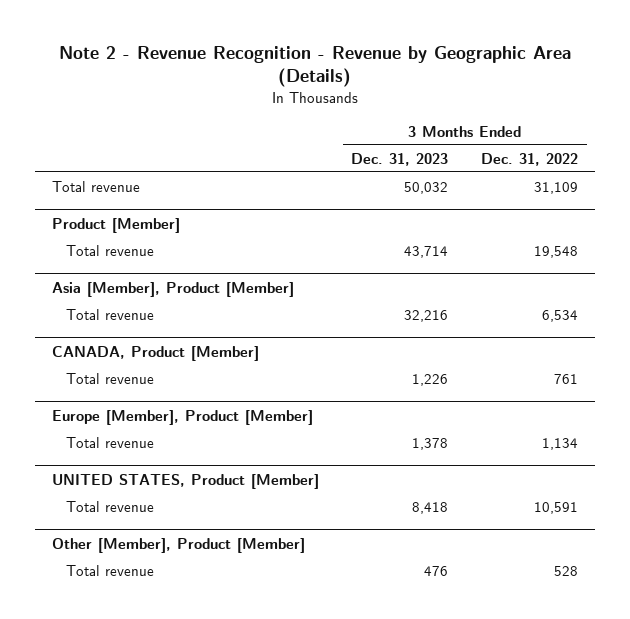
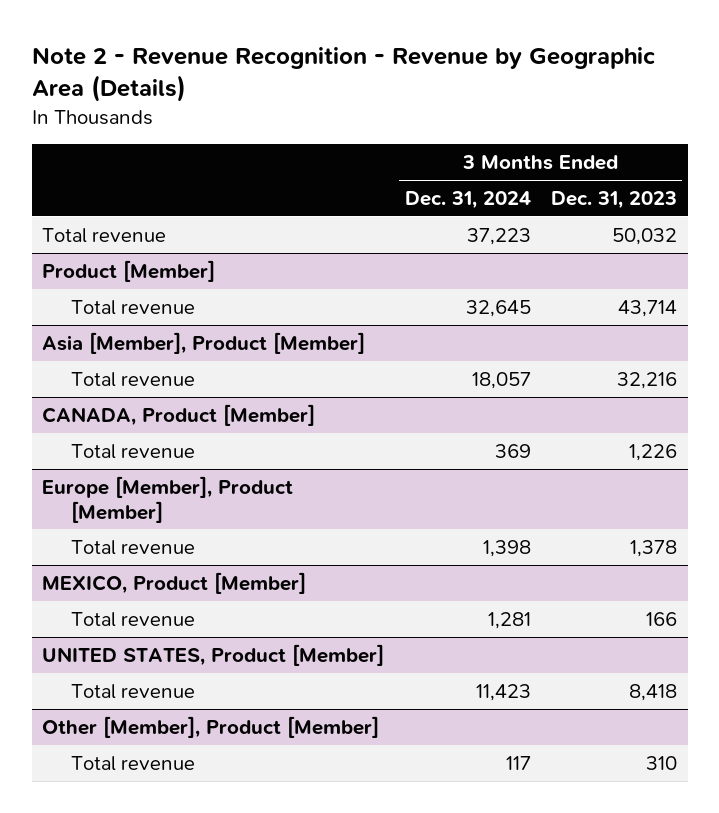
- | 3 Months Ended Dec. 31, 2023 | 3 Months Ended Dec. 31, 2022
+ | 3 Months Ended Dec. 31, 2024 | 3 Months Ended Dec. 31, 2023
+ MEXICO, Product [Member]
+ Total revenue | 1,281 | 166
@ Other [Member], Product [Member]
- Total revenue | 476 | 528
+ Total revenue | 117 | 310

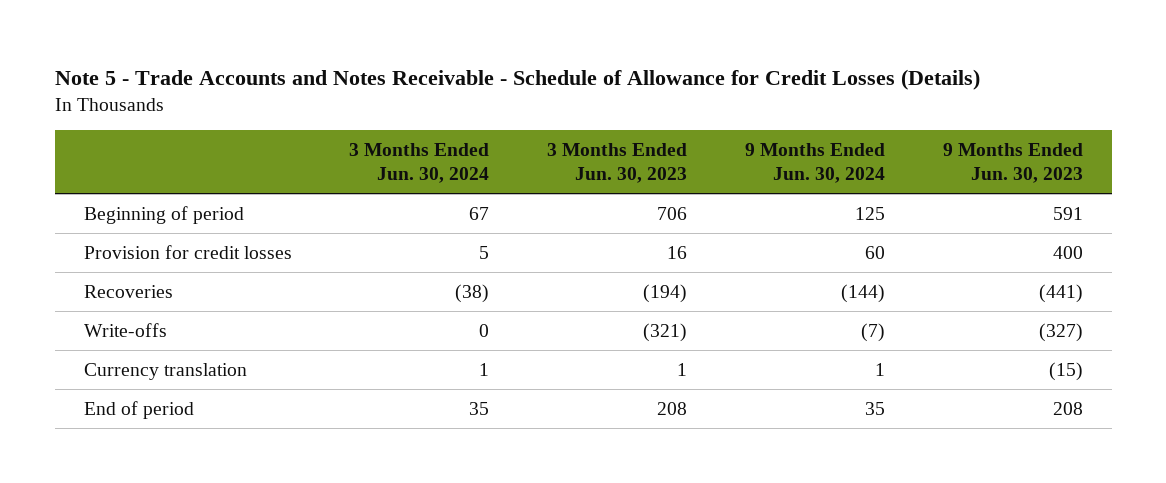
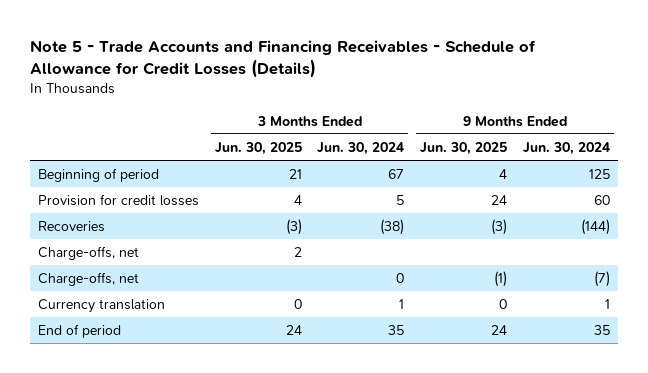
- Note 5 - Trade Accounts and Notes Receivable - Schedule of Allowance for Credit Losses (Details)
+ Note 5 - Trade Accounts and Financing Receivables - Schedule of Allowance for Credit Losses (Details)
- | 3 Months Ended Jun. 30, 2024 | 3 Months Ended Jun. 30, 2023 | 9 Months Ended Jun. 30, 2024 | 9 Months Ended Jun. 30, 2023
+ | 3 Months Ended Jun. 30, 2025 | 3 Months Ended Jun. 30, 2024 | 9 Months Ended Jun. 30, 2025 | 9 Months Ended Jun. 30, 2024
- Write-offs | 0 | (321) | (7) | (327)
+ Charge-offs, net | 2 | | |
+ Charge-offs, net | | 0 | (1) | (7)

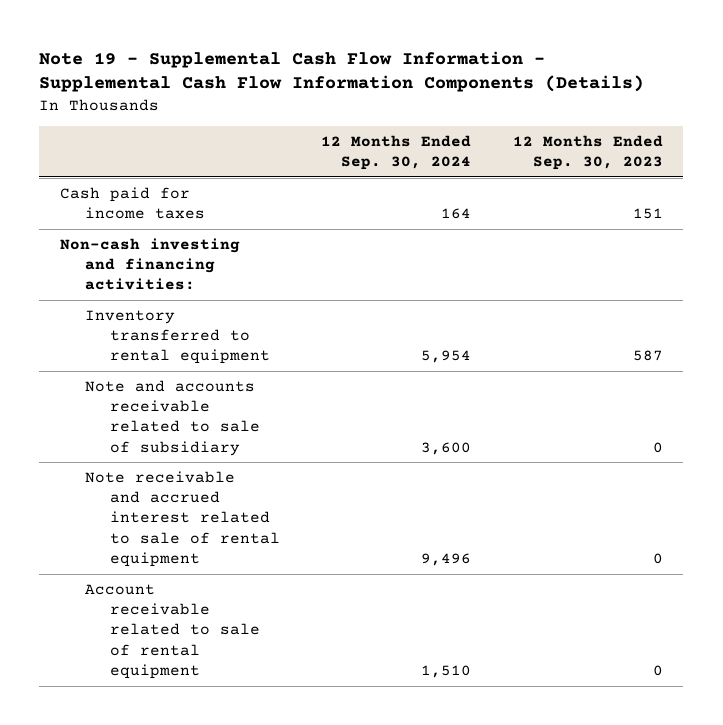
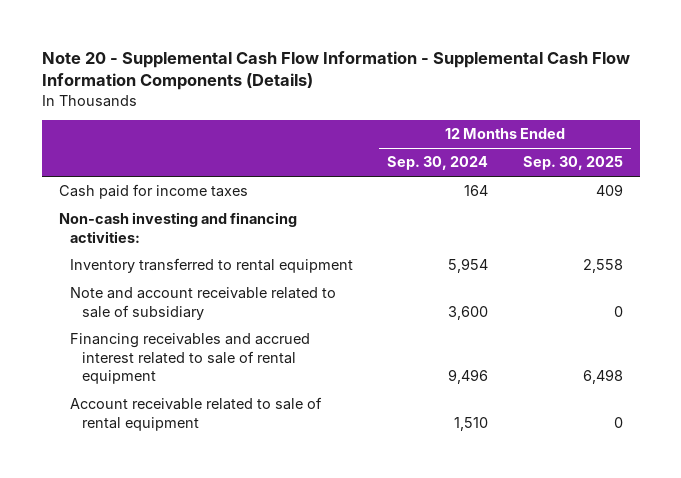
- Note 19 - Supplemental Cash Flow Information - Supplemental Cash Flow Information Components (Details)
+ Note 20 - Supplemental Cash Flow Information - Supplemental Cash Flow Information Components (Details)
- | 12 Months Ended Sep. 30, 2024 | 12 Months Ended Sep. 30, 2023
+ | 12 Months Ended Sep. 30, 2024 | 12 Months Ended Sep. 30, 2025
- Note and accounts receivable related to sale of subsidiary | 3,600 | 0
- Note receivable and accrued interest related to sale of rental equipment | 9,496 | 0
+ Note and account receivable related to sale of subsidiary | 3,600 | 0
+ Financing receivables and accrued interest related to sale of rental equipment | 9,496 | 6,498

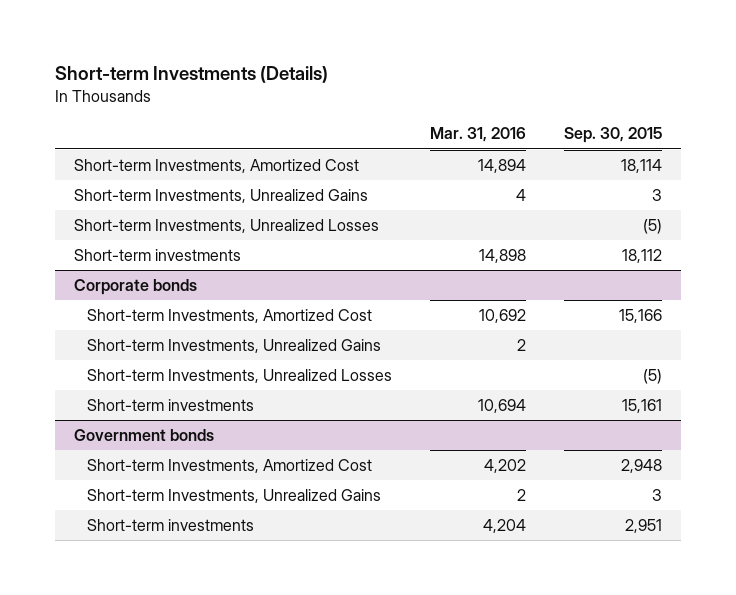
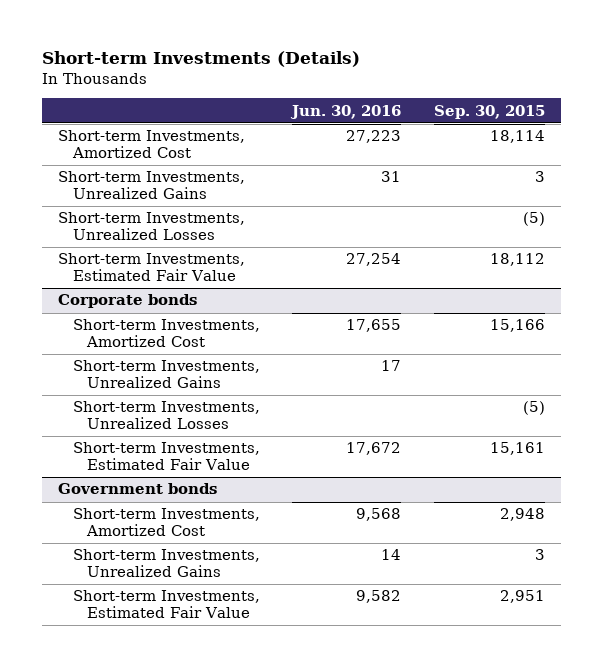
- | Mar. 31, 2016 | Sep. 30, 2015
+ | Jun. 30, 2016 | Sep. 30, 2015
- Short-term investments | 14,898 | 18,112
+ Short-term Investments, Estimated Fair Value | 27,254 | 18,112
@ Corporate bonds
- Short-term investments | 10,694 | 15,161
+ Short-term Investments, Estimated Fair Value | 17,672 | 15,161
@ Government bonds
- Short-term investments | 4,204 | 2,951
+ Short-term Investments, Estimated Fair Value | 9,582 | 2,951

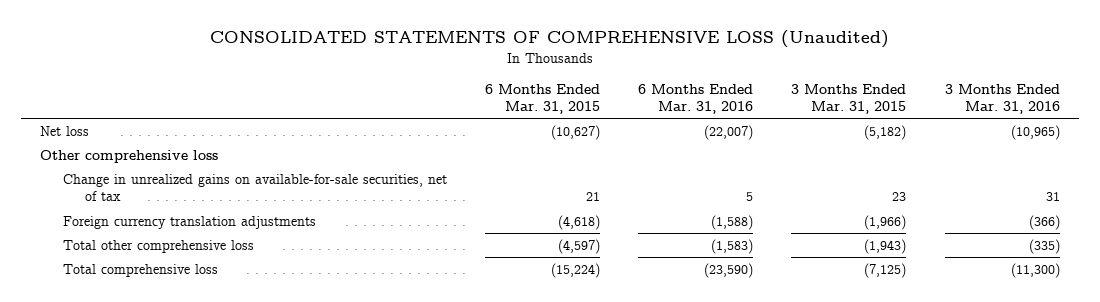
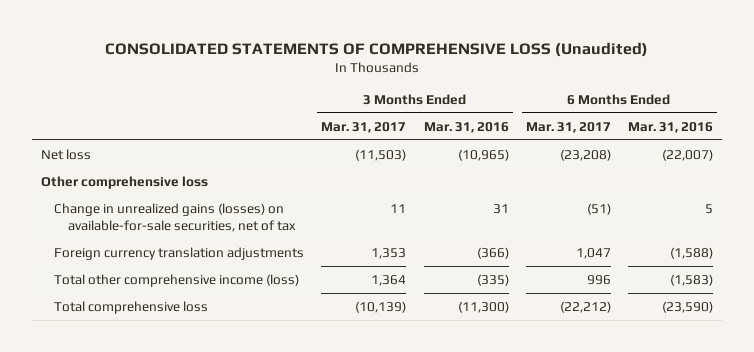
- | 6 Months Ended Mar. 31, 2015 | 6 Months Ended Mar. 31, 2016 | 3 Months Ended Mar. 31, 2015 | 3 Months Ended Mar. 31, 2016
+ | 3 Months Ended Mar. 31, 2017 | 3 Months Ended Mar. 31, 2016 | 6 Months Ended Mar. 31, 2017 | 6 Months Ended Mar. 31, 2016
- Change in unrealized gains on available-for-sale securities, net of tax | 21 | 5 | 23 | 31
+ Change in unrealized gains (losses) on available-for-sale securities, net of tax | 11 | 31 | (51) | 5
- Total other comprehensive loss | (4,597) | (1,583) | (1,943) | (335)
+ Total other comprehensive income (loss) | 1,364 | (335) | 996 | (1,583)

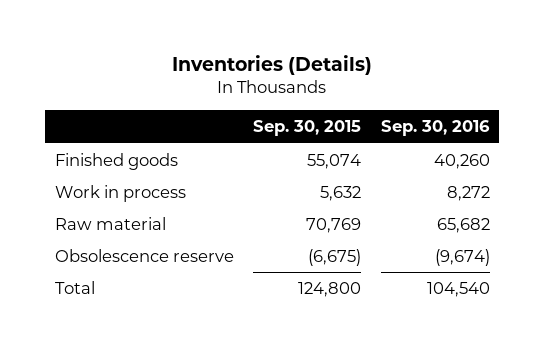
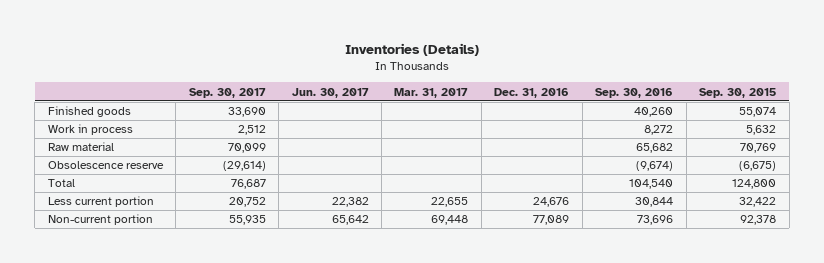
- | Sep. 30, 2015 | Sep. 30, 2016
+ | Sep. 30, 2017 | Jun. 30, 2017 | Mar. 31, 2017 | Dec. 31, 2016 | Sep. 30, 2016 | Sep. 30, 2015
+ Less current portion | 20,752 | 22,382 | 22,655 | 24,676 | 30,844 | 32,422
+ Non-current portion | 55,935 | 65,642 | 69,448 | 77,089 | 73,696 | 92,378

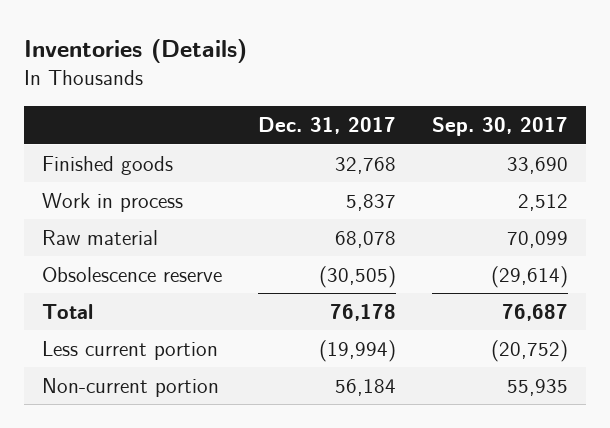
- | Sep. 30, 2017 | Jun. 30, 2017 | Mar. 31, 2017 | Dec. 31, 2016 | Sep. 30, 2016 | Sep. 30, 2015
+ | Dec. 31, 2017 | Sep. 30, 2017
- Less current portion | 20,752 | 22,382 | 22,655 | 24,676 | 30,844 | 32,422
+ Less current portion | (19,994) | (20,752)

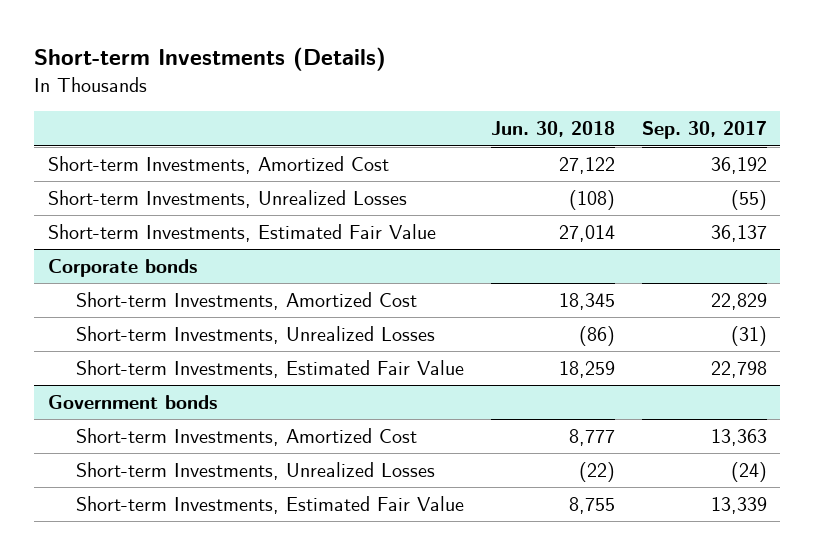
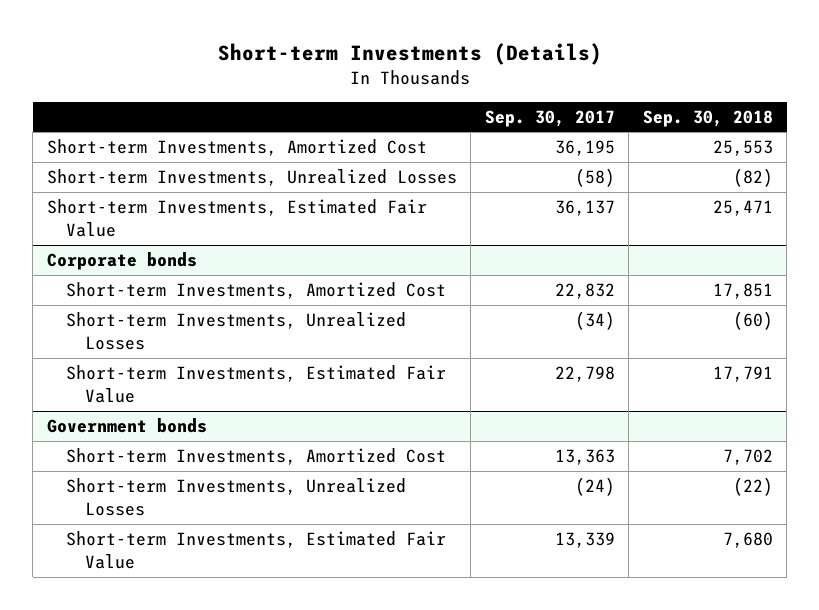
- | Jun. 30, 2018 | Sep. 30, 2017
+ | Sep. 30, 2017 | Sep. 30, 2018
- Short-term Investments, Amortized Cost | 27,122 | 36,192
- Short-term Investments, Unrealized Losses | (108) | (55)
+ Short-term Investments, Amortized Cost | 36,195 | 25,553
+ Short-term Investments, Unrealized Losses | (58) | (82)
@ Corporate bonds
- Short-term Investments, Amortized Cost | 18,345 | 22,829
- Short-term Investments, Unrealized Losses | (86) | (31)
+ Short-term Investments, Amortized Cost | 22,832 | 17,851
+ Short-term Investments, Unrealized Losses | (34) | (60)

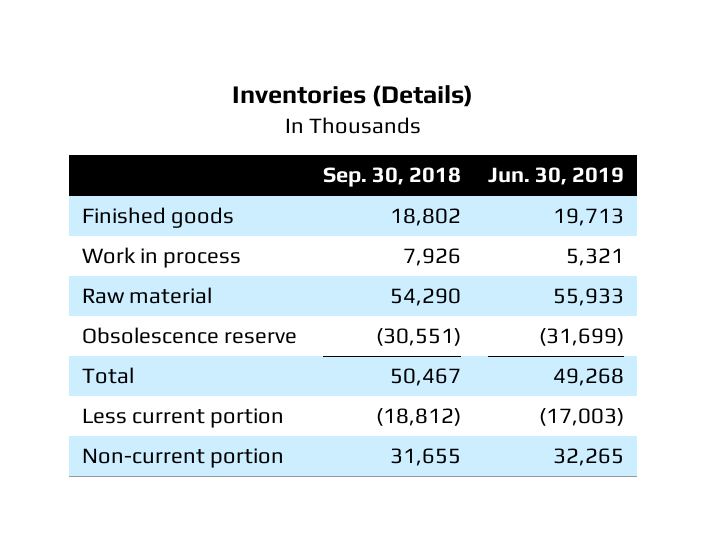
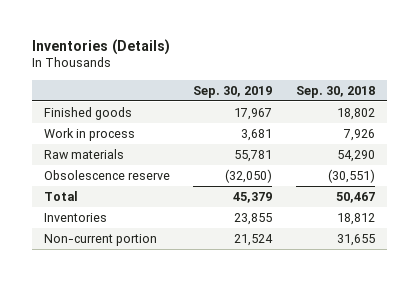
- | Sep. 30, 2018 | Jun. 30, 2019
+ | Sep. 30, 2019 | Sep. 30, 2018
- Raw material | 54,290 | 55,933
+ Raw materials | 55,781 | 54,290
- Less current portion | (18,812) | (17,003)
+ Inventories | 23,855 | 18,812

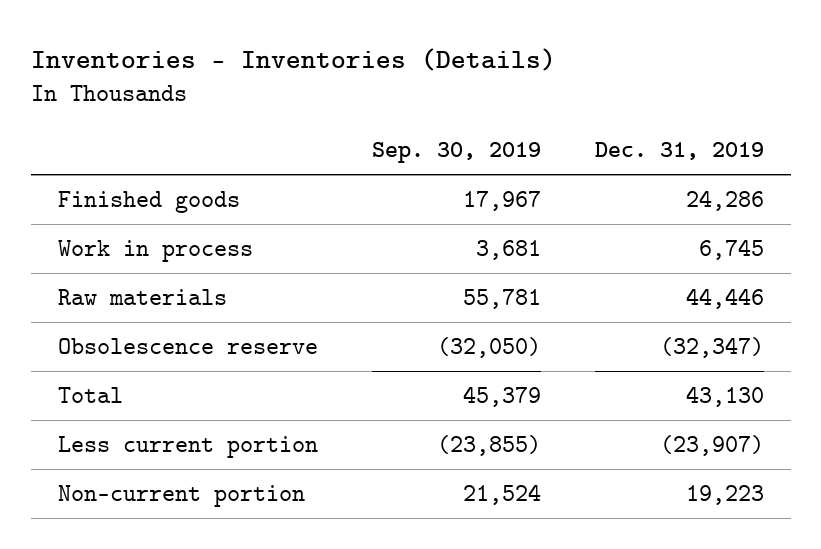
- Inventories (Details)
+ Inventories - Inventories (Details)
- | Sep. 30, 2019 | Sep. 30, 2018
+ | Sep. 30, 2019 | Dec. 31, 2019
- Inventories | 23,855 | 18,812
+ Less current portion | (23,855) | (23,907)

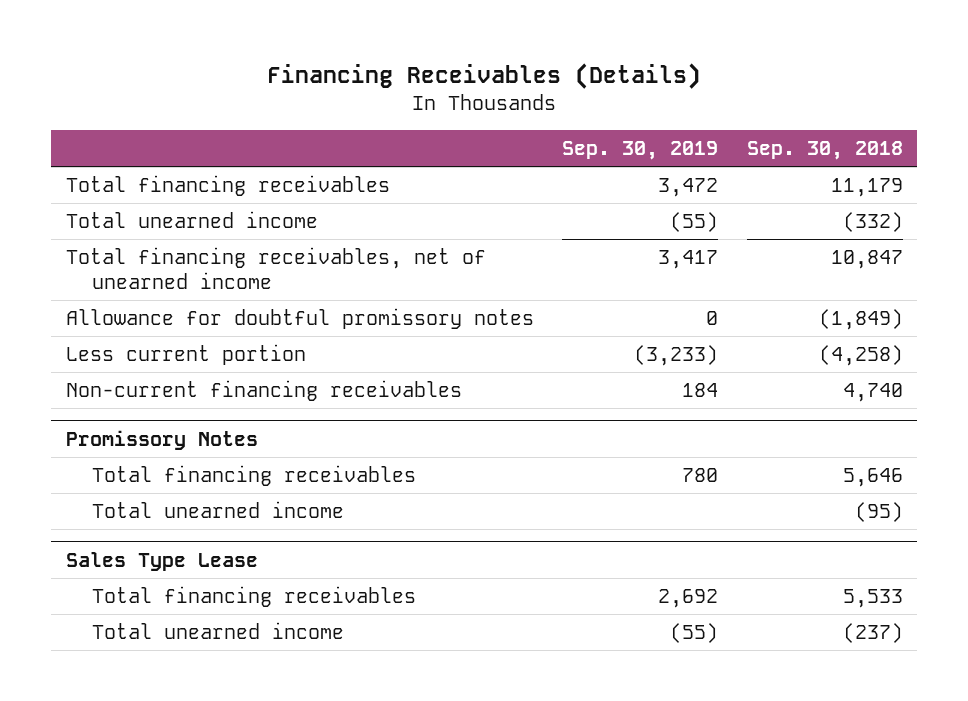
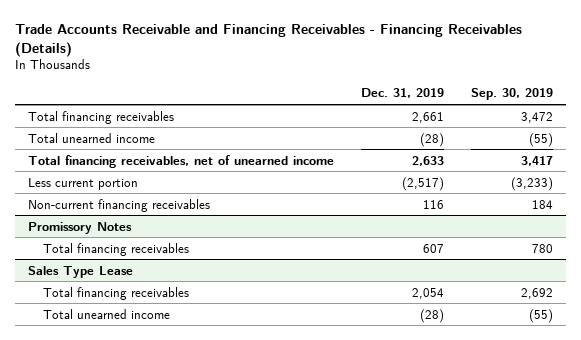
- Financing Receivables (Details)
+ Trade Accounts Receivable and Financing Receivables - Financing Receivables (Details)
- | Sep. 30, 2019 | Sep. 30, 2018
+ | Dec. 31, 2019 | Sep. 30, 2019
- Allowance for doubtful promissory notes | 0 | (1,849)
@ Promissory Notes
- Total unearned income | | (95)

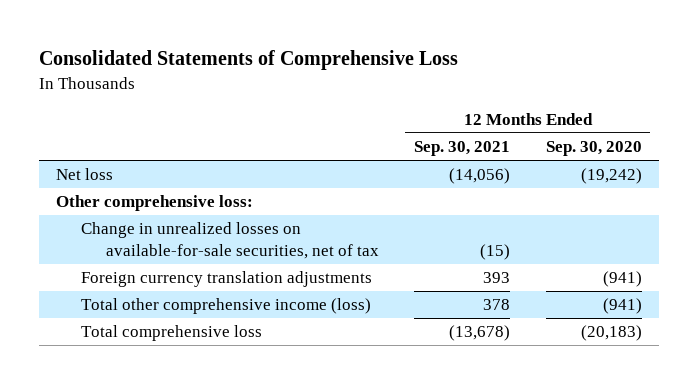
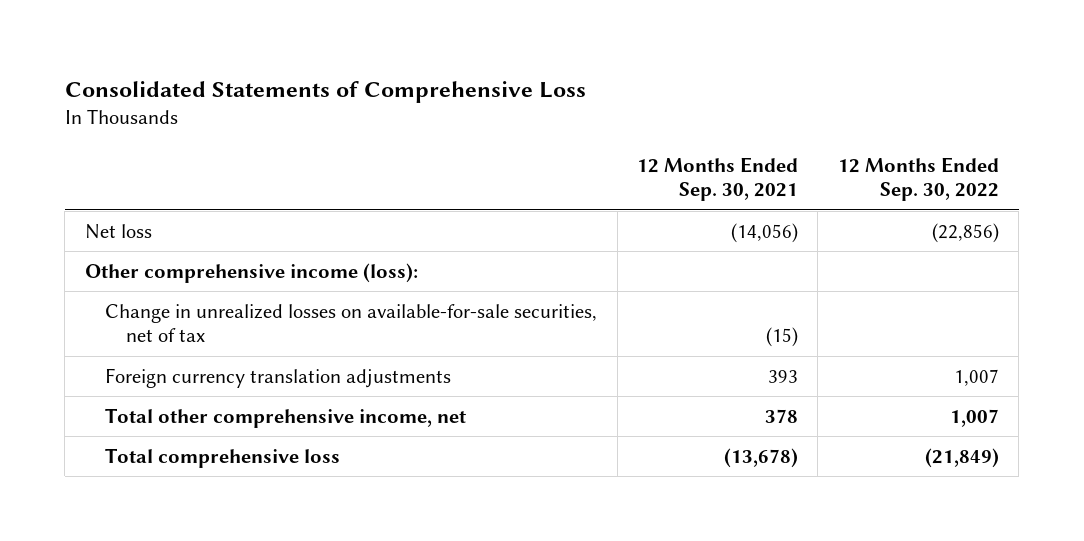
- | 12 Months Ended Sep. 30, 2021 | 12 Months Ended Sep. 30, 2020
+ | 12 Months Ended Sep. 30, 2021 | 12 Months Ended Sep. 30, 2022
- Other comprehensive loss:
+ Other comprehensive income (loss):
- Total other comprehensive income (loss) | 378 | (941)
+ Total other comprehensive income, net | 378 | 1,007

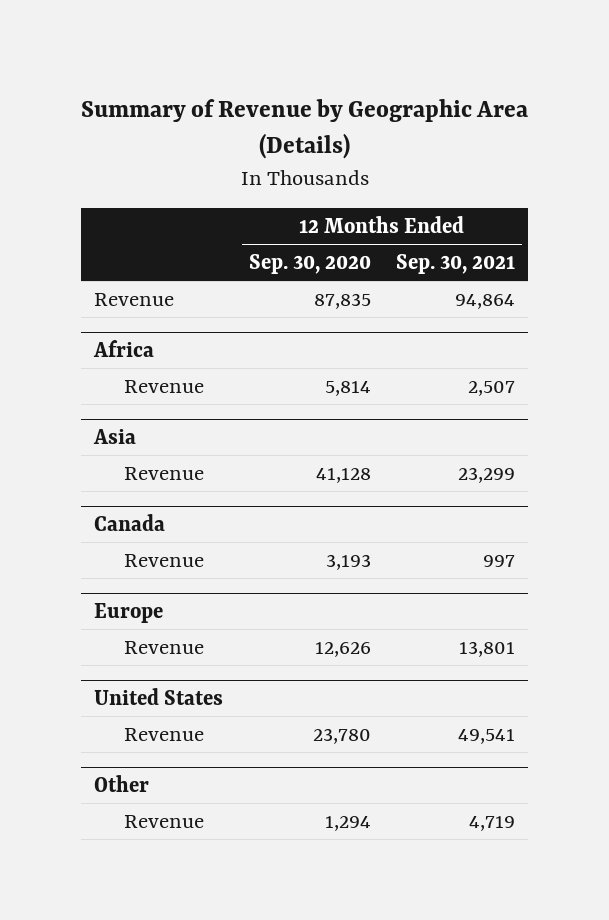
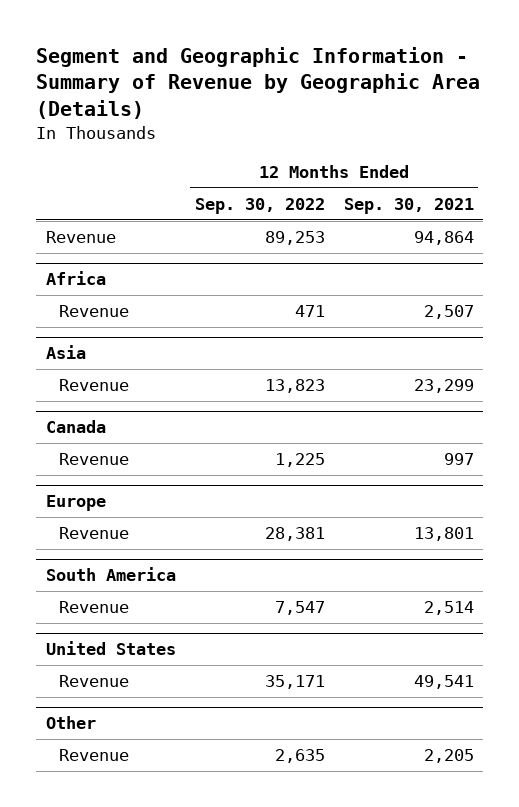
- Summary of Revenue by Geographic Area (Details)
+ Segment and Geographic Information - Summary of Revenue by Geographic Area (Details)
- | 12 Months Ended Sep. 30, 2020 | 12 Months Ended Sep. 30, 2021
+ | 12 Months Ended Sep. 30, 2022 | 12 Months Ended Sep. 30, 2021
+ South America
+ Revenue | 7,547 | 2,514
@ Other
- Revenue | 1,294 | 4,719
+ Revenue | 2,635 | 2,205

